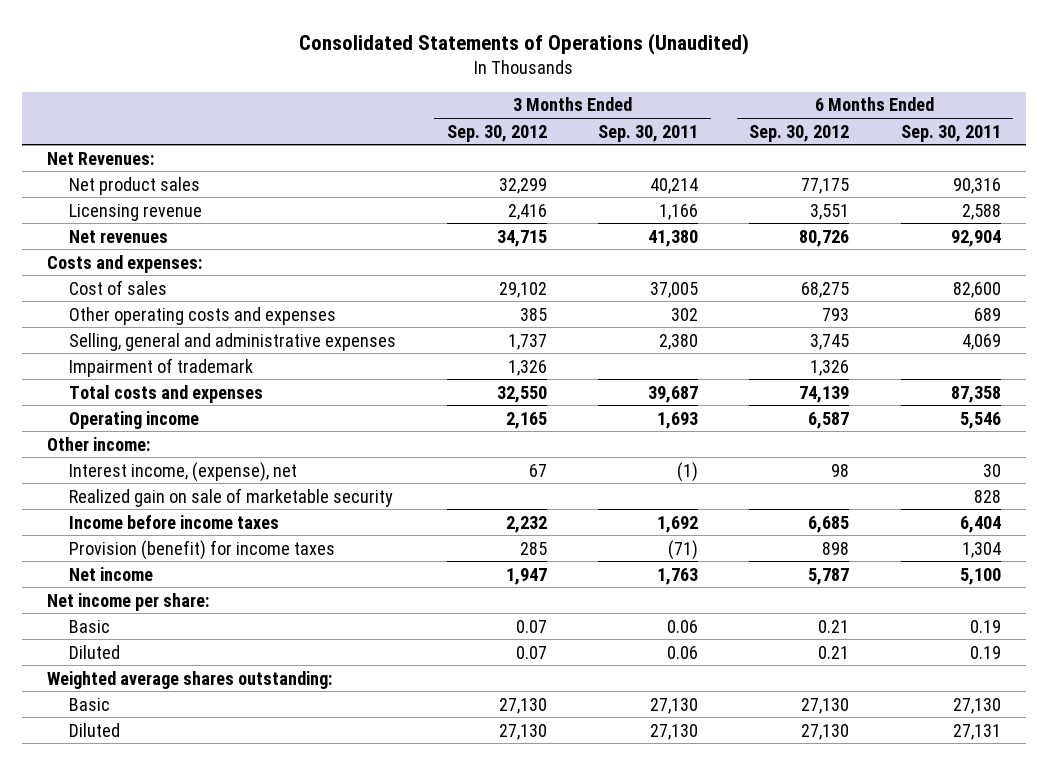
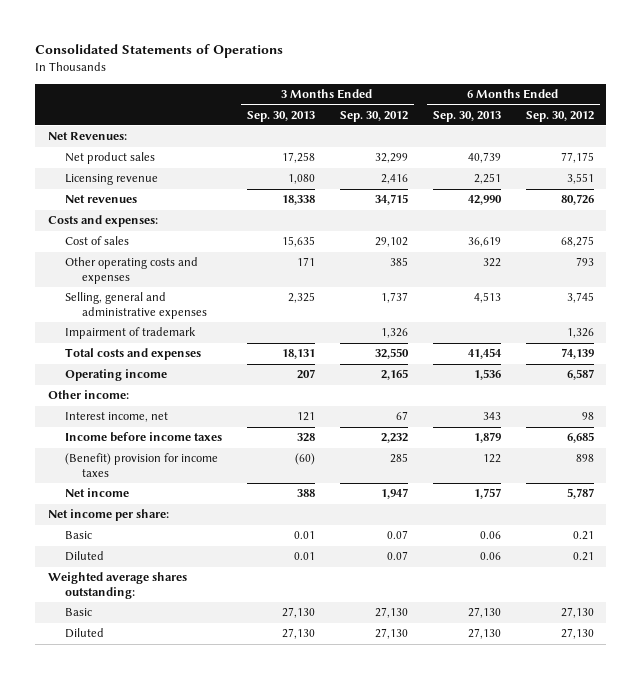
- Consolidated Statements of Operations (Unaudited)
+ Consolidated Statements of Operations
- | 3 Months Ended Sep. 30, 2012 | 3 Months Ended Sep. 30, 2011 | 6 Months Ended Sep. 30, 2012 | 6 Months Ended Sep. 30, 2011
+ | 3 Months Ended Sep. 30, 2013 | 3 Months Ended Sep. 30, 2012 | 6 Months Ended Sep. 30, 2013 | 6 Months Ended Sep. 30, 2012
- Interest income, (expense), net | 67 | (1) | 98 | 30
- Realized gain on sale of marketable security | | | | 828
+ Interest income, net | 121 | 67 | 343 | 98
- Provision (benefit) for income taxes | 285 | (71) | 898 | 1,304
+ (Benefit) provision for income taxes | (60) | 285 | 122 | 898

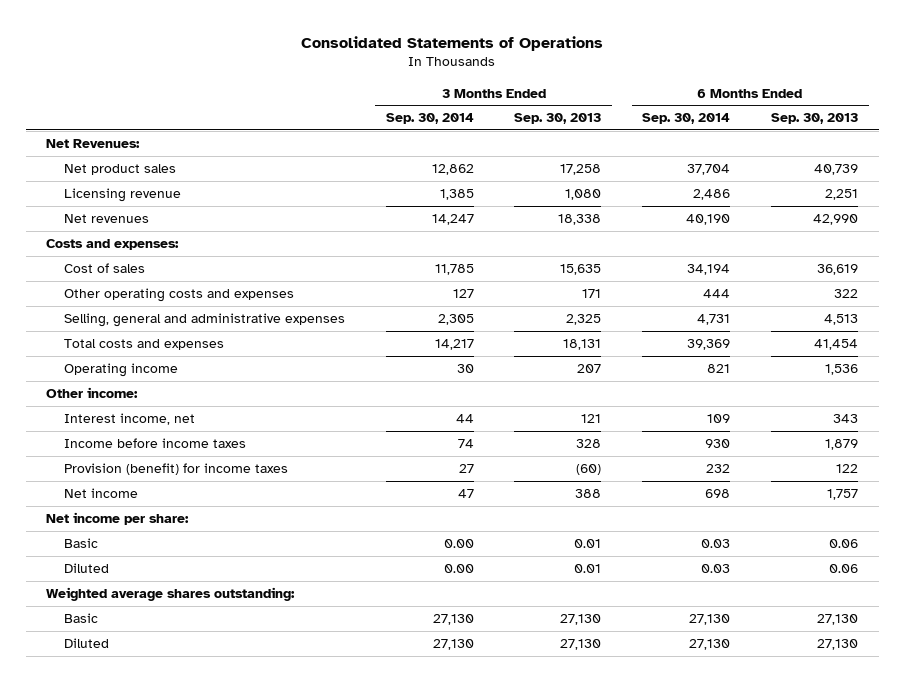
- | 3 Months Ended Sep. 30, 2013 | 3 Months Ended Sep. 30, 2012 | 6 Months Ended Sep. 30, 2013 | 6 Months Ended Sep. 30, 2012
+ | 3 Months Ended Sep. 30, 2014 | 3 Months Ended Sep. 30, 2013 | 6 Months Ended Sep. 30, 2014 | 6 Months Ended Sep. 30, 2013
- Impairment of trademark | | 1,326 | | 1,326
- (Benefit) provision for income taxes | (60) | 285 | 122 | 898
+ Provision (benefit) for income taxes | 27 | (60) | 232 | 122

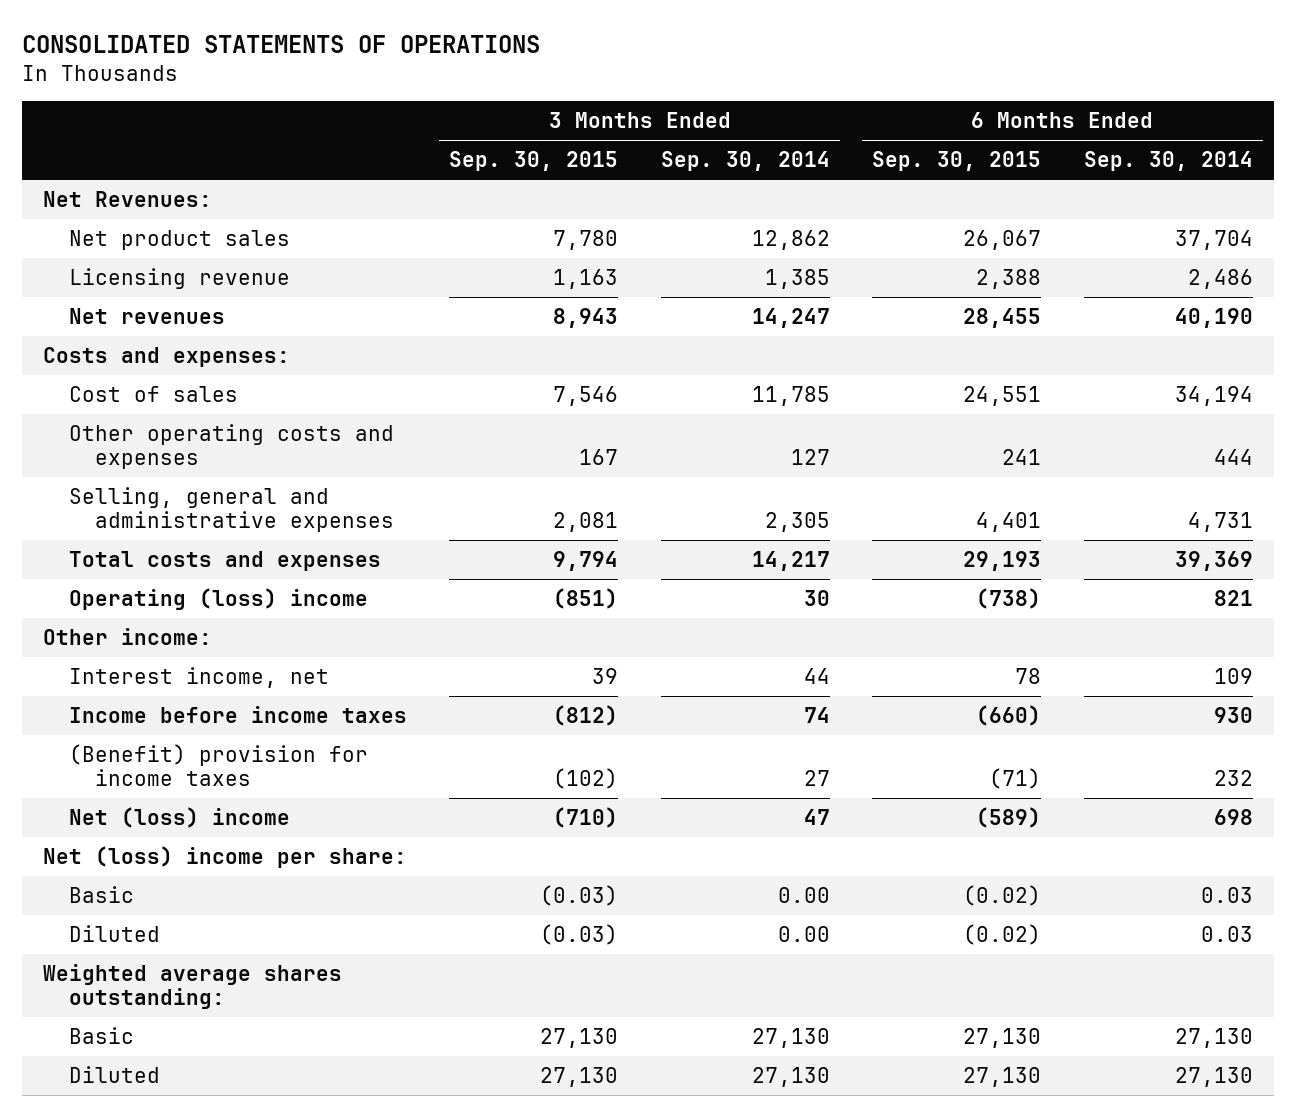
- Consolidated Statements of Operations
+ CONSOLIDATED STATEMENTS OF OPERATIONS
- | 3 Months Ended Sep. 30, 2014 | 3 Months Ended Sep. 30, 2013 | 6 Months Ended Sep. 30, 2014 | 6 Months Ended Sep. 30, 2013
+ | 3 Months Ended Sep. 30, 2015 | 3 Months Ended Sep. 30, 2014 | 6 Months Ended Sep. 30, 2015 | 6 Months Ended Sep. 30, 2014
- Operating income | 30 | 207 | 821 | 1,536
+ Operating (loss) income | (851) | 30 | (738) | 821
- Provision (benefit) for income taxes | 27 | (60) | 232 | 122
- Net income | 47 | 388 | 698 | 1,757
- Net income per share:
+ (Benefit) provision for income taxes | (102) | 27 | (71) | 232
+ Net (loss) income | (710) | 47 | (589) | 698
+ Net (loss) income per share:

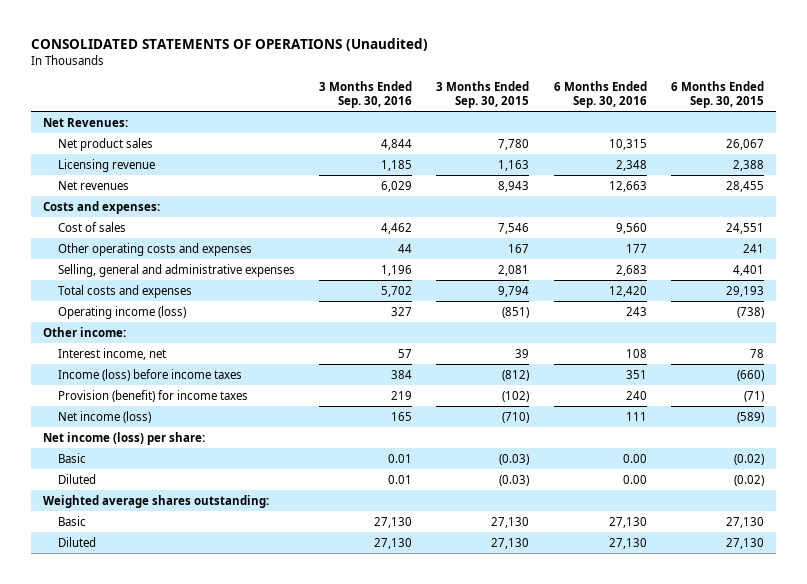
- CONSOLIDATED STATEMENTS OF OPERATIONS
+ CONSOLIDATED STATEMENTS OF OPERATIONS (Unaudited)
- | 3 Months Ended Sep. 30, 2015 | 3 Months Ended Sep. 30, 2014 | 6 Months Ended Sep. 30, 2015 | 6 Months Ended Sep. 30, 2014
+ | 3 Months Ended Sep. 30, 2016 | 3 Months Ended Sep. 30, 2015 | 6 Months Ended Sep. 30, 2016 | 6 Months Ended Sep. 30, 2015
- Operating (loss) income | (851) | 30 | (738) | 821
+ Operating income (loss) | 327 | (851) | 243 | (738)
- Income before income taxes | (812) | 74 | (660) | 930
- (Benefit) provision for income taxes | (102) | 27 | (71) | 232
- Net (loss) income | (710) | 47 | (589) | 698
- Net (loss) income per share:
+ Income (loss) before income taxes | 384 | (812) | 351 | (660)
+ Provision (benefit) for income taxes | 219 | (102) | 240 | (71)
+ Net income (loss) | 165 | (710) | 111 | (589)
+ Net income (loss) per share:

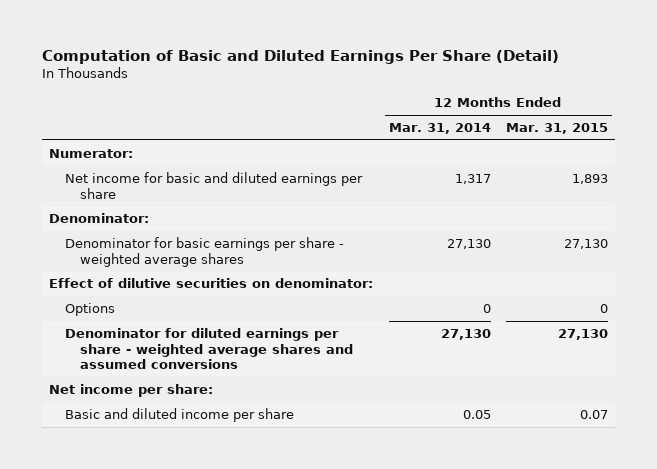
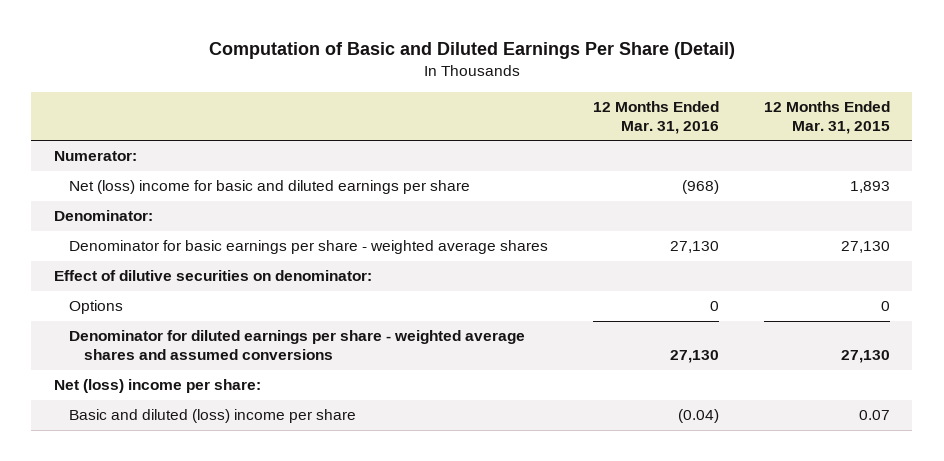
- | 12 Months Ended Mar. 31, 2014 | 12 Months Ended Mar. 31, 2015
+ | 12 Months Ended Mar. 31, 2016 | 12 Months Ended Mar. 31, 2015
- Net income for basic and diluted earnings per share | 1,317 | 1,893
+ Net (loss) income for basic and diluted earnings per share | (968) | 1,893
- Net income per share:
- Basic and diluted income per share | 0.05 | 0.07
+ Net (loss) income per share:
+ Basic and diluted (loss) income per share | (0.04) | 0.07

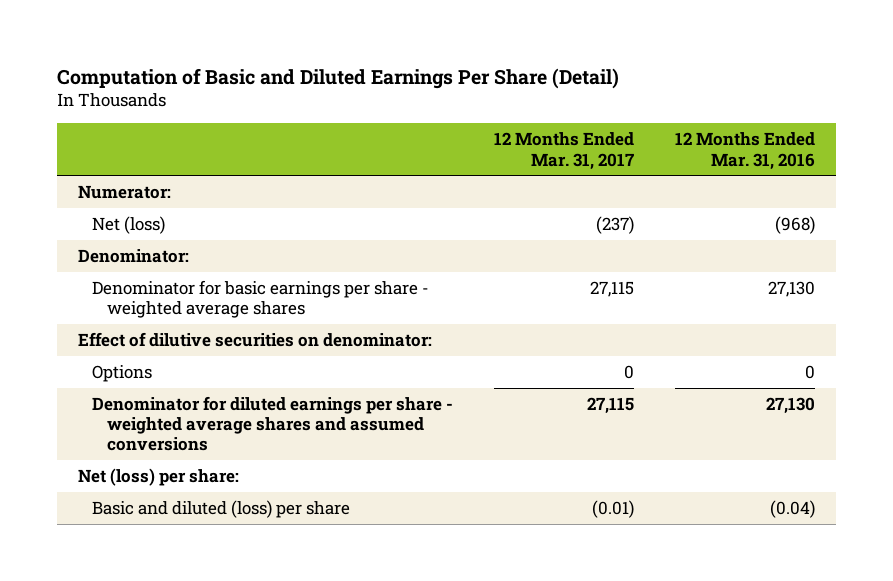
- | 12 Months Ended Mar. 31, 2016 | 12 Months Ended Mar. 31, 2015
+ | 12 Months Ended Mar. 31, 2017 | 12 Months Ended Mar. 31, 2016
- Net (loss) income for basic and diluted earnings per share | (968) | 1,893
+ Net (loss) | (237) | (968)
- Net (loss) income per share:
- Basic and diluted (loss) income per share | (0.04) | 0.07
+ Net (loss) per share:
+ Basic and diluted (loss) per share | (0.01) | (0.04)

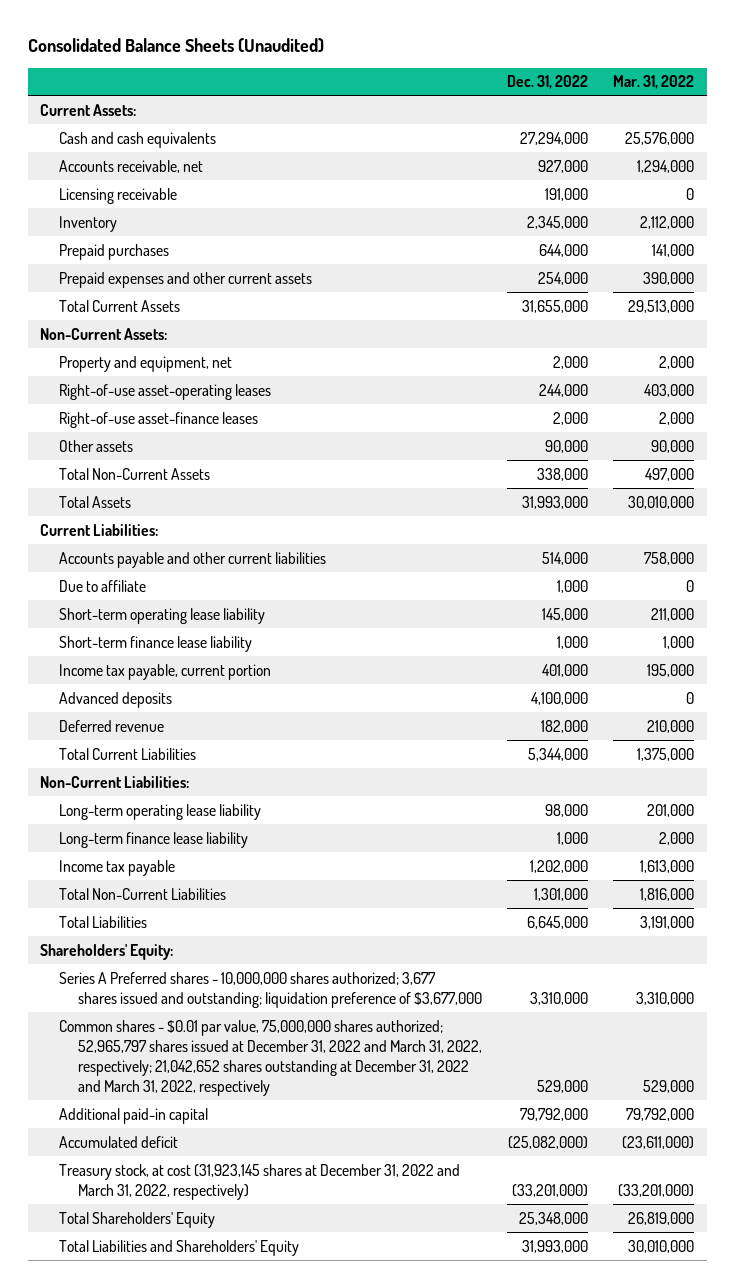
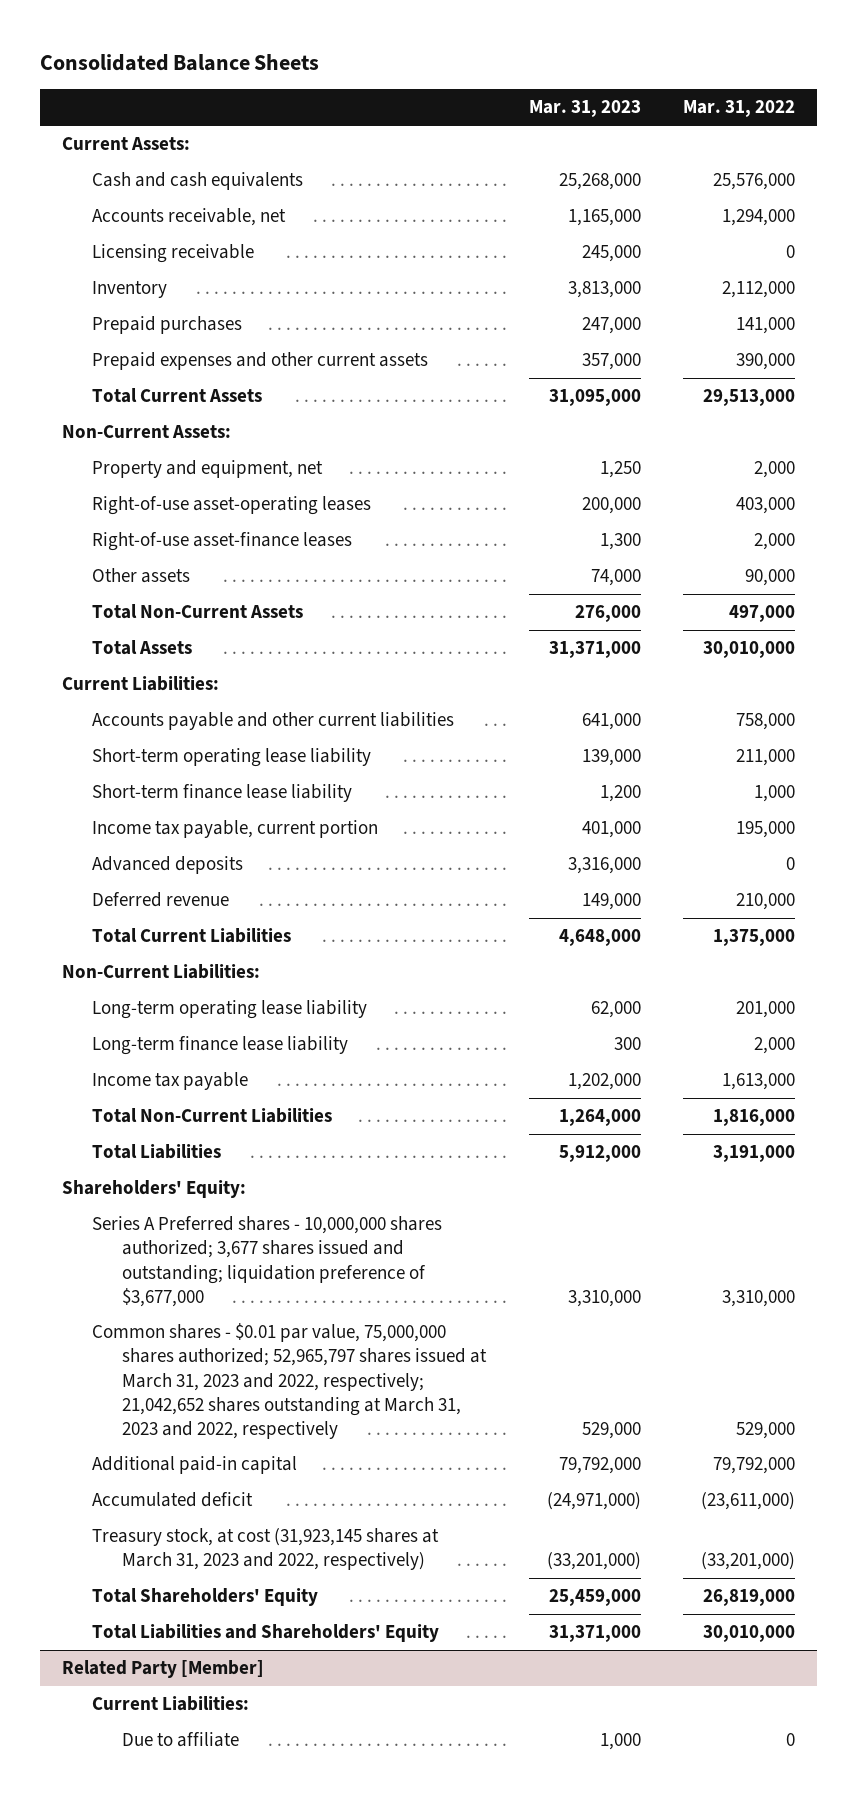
- Consolidated Balance Sheets (Unaudited)
+ Consolidated Balance Sheets
- | Dec. 31, 2022 | Mar. 31, 2022
+ | Mar. 31, 2023 | Mar. 31, 2022
- Due to affiliate | 1,000 | 0
- Common shares - $0.01 par value, 75,000,000 shares authorized; 52,965,797 shares issued at December 31, 2022 and March 31, 2022, respectively; 21,042,652 shares outstanding at December 31, 2022 and March 31, 2022, respectively | 529,000 | 529,000
+ Common shares - $0.01 par value, 75,000,000 shares authorized; 52,965,797 shares issued at March 31, 2023 and 2022, respectively; 21,042,652 shares outstanding at March 31, 2023 and 2022, respectively | 529,000 | 529,000
- Treasury stock, at cost (31,923,145 shares at December 31, 2022 and March 31, 2022, respectively) | (33,201,000) | (33,201,000)
+ Treasury stock, at cost (31,923,145 shares at March 31, 2023 and 2022, respectively) | (33,201,000) | (33,201,000)
+ Related Party [Member]
+ Current Liabilities:
+ Due to affiliate | 1,000 | 0

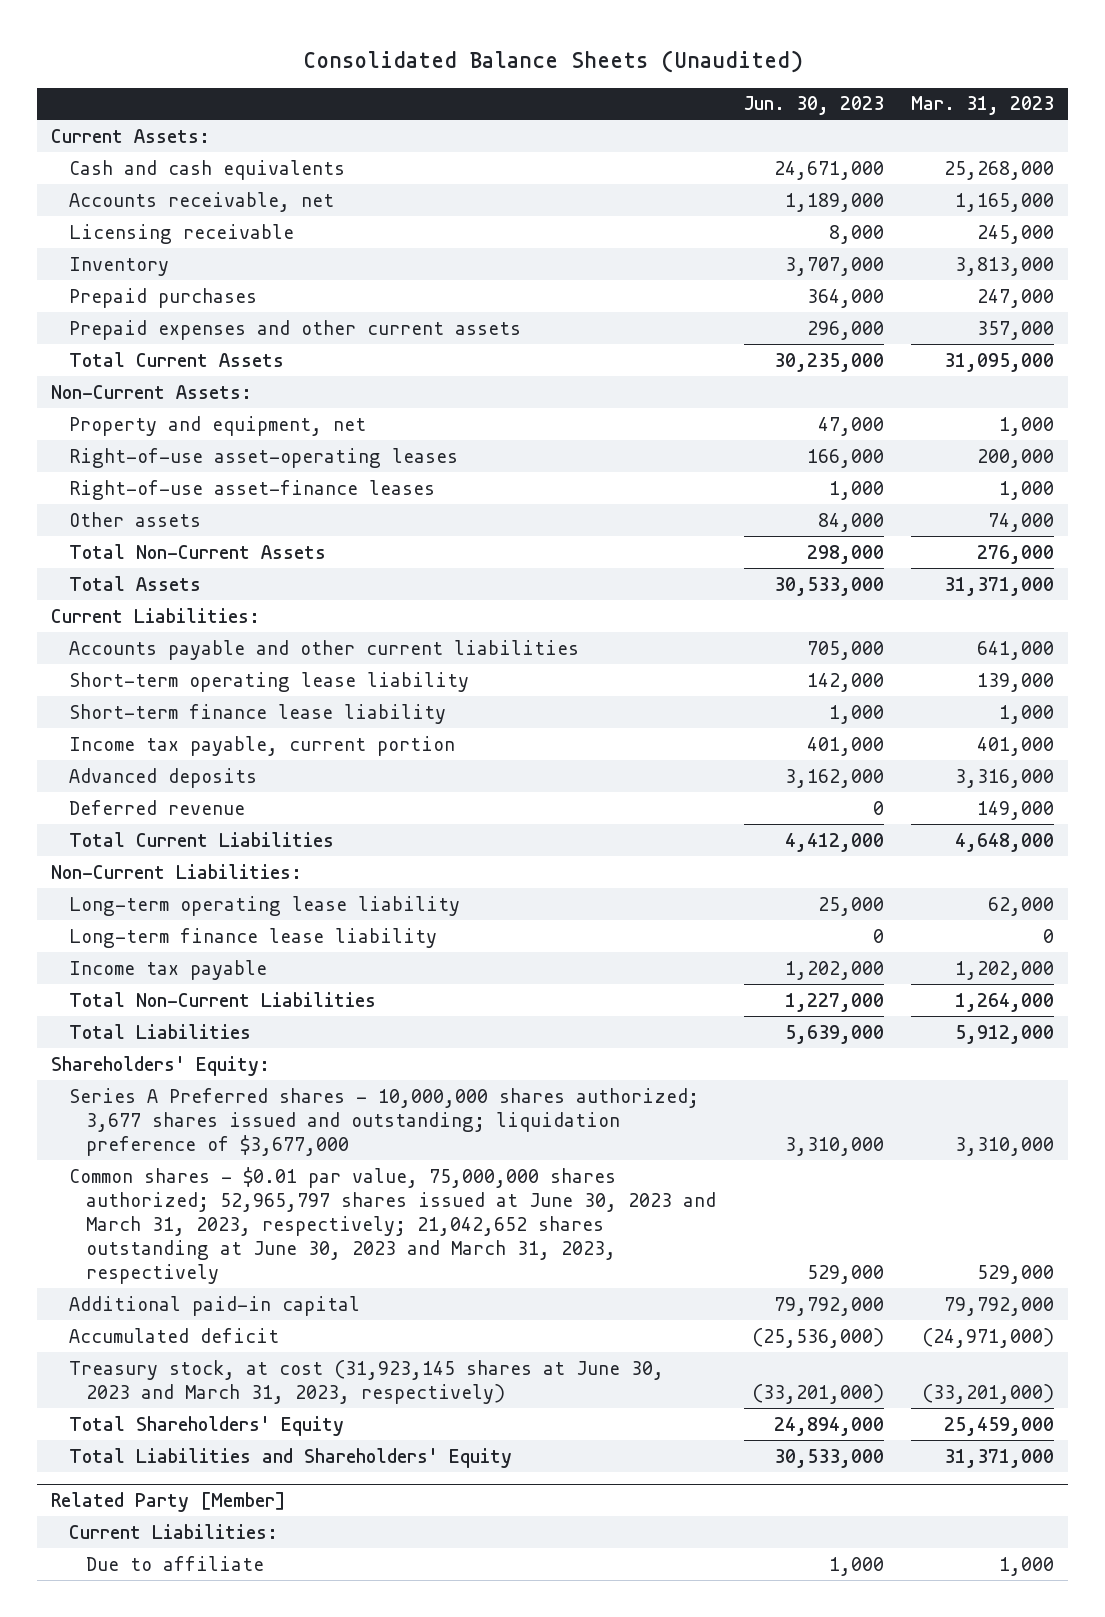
- Consolidated Balance Sheets
+ Consolidated Balance Sheets (Unaudited)
- | Mar. 31, 2023 | Mar. 31, 2022
+ | Jun. 30, 2023 | Mar. 31, 2023
- Property and equipment, net | 1,250 | 2,000
+ Property and equipment, net | 47,000 | 1,000
- Right-of-use asset-finance leases | 1,300 | 2,000
+ Right-of-use asset-finance leases | 1,000 | 1,000
- Short-term finance lease liability | 1,200 | 1,000
+ Short-term finance lease liability | 1,000 | 1,000
- Long-term finance lease liability | 300 | 2,000
+ Long-term finance lease liability | 0 | 0
- Common shares - $0.01 par value, 75,000,000 shares authorized; 52,965,797 shares issued at March 31, 2023 and 2022, respectively; 21,042,652 shares outstanding at March 31, 2023 and 2022, respectively | 529,000 | 529,000
+ Common shares - $0.01 par value, 75,000,000 shares authorized; 52,965,797 shares issued at June 30, 2023 and March 31, 2023, respectively; 21,042,652 shares outstanding at June 30, 2023 and March 31, 2023, respectively | 529,000 | 529,000
- Treasury stock, at cost (31,923,145 shares at March 31, 2023 and 2022, respectively) | (33,201,000) | (33,201,000)
+ Treasury stock, at cost (31,923,145 shares at June 30, 2023 and March 31, 2023, respectively) | (33,201,000) | (33,201,000)

